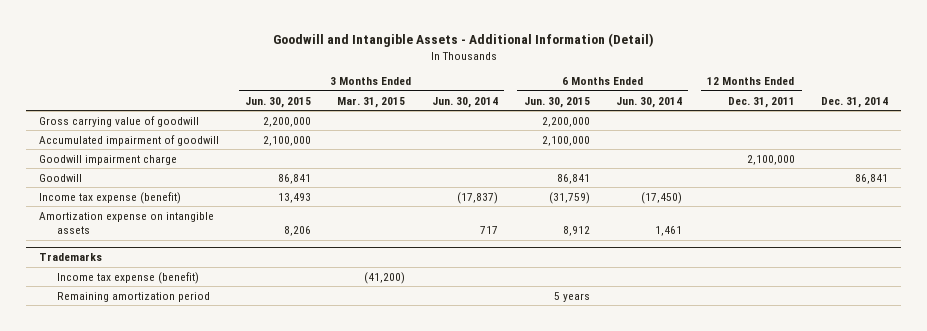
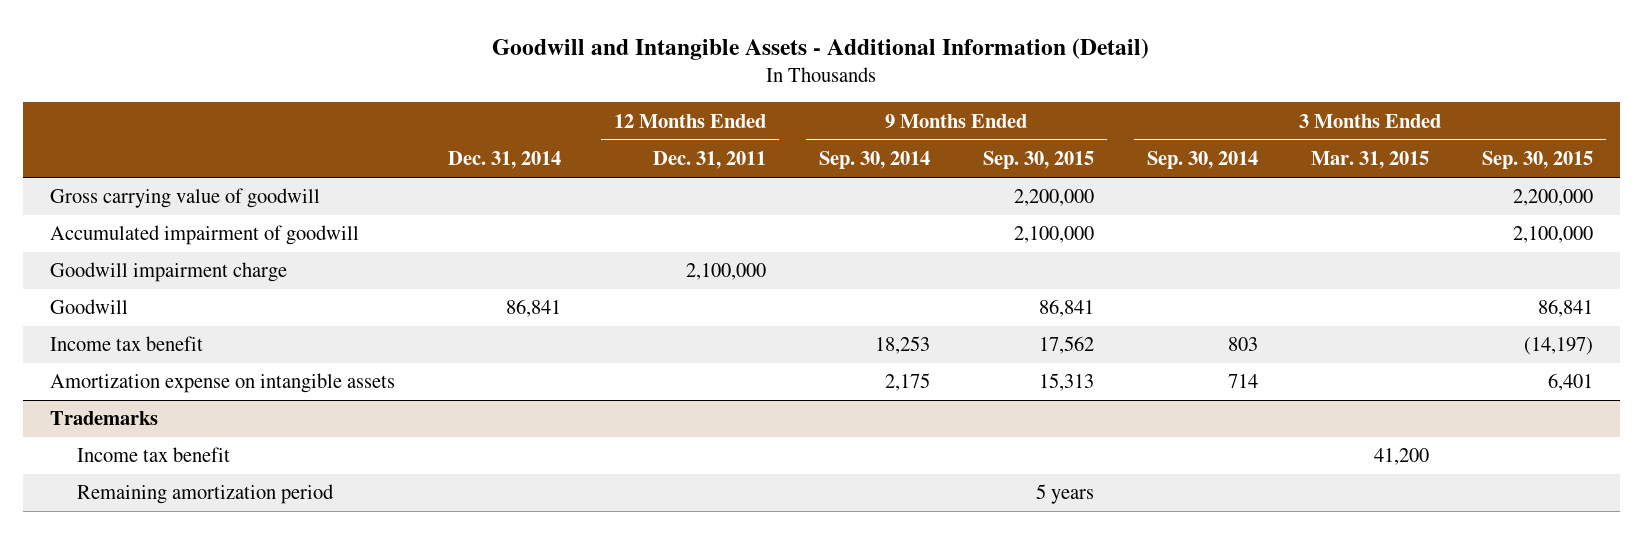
- | 3 Months Ended Jun. 30, 2015 | 3 Months Ended Mar. 31, 2015 | 3 Months Ended Jun. 30, 2014 | 6 Months Ended Jun. 30, 2015 | 6 Months Ended Jun. 30, 2014 | 12 Months Ended Dec. 31, 2011 | Dec. 31, 2014
+ | Dec. 31, 2014 | 12 Months Ended Dec. 31, 2011 | 9 Months Ended Sep. 30, 2014 | 9 Months Ended Sep. 30, 2015 | 3 Months Ended Sep. 30, 2014 | 3 Months Ended Mar. 31, 2015 | 3 Months Ended Sep. 30, 2015
- Income tax expense (benefit) | 13,493 | | (17,837) | (31,759) | (17,450) | |
+ Income tax benefit | | | 18,253 | 17,562 | 803 | | (14,197)
@ Trademarks
- Income tax expense (benefit) | | (41,200) | | | | |
+ Income tax benefit | | | | | | 41,200 |

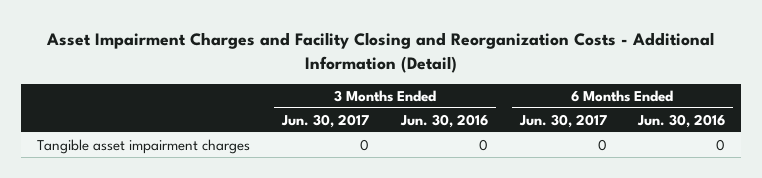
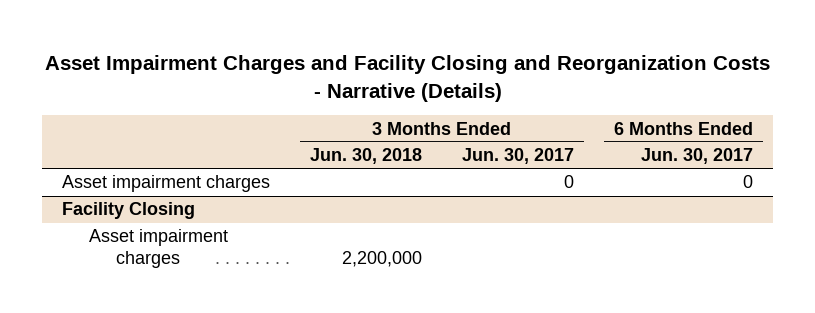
- Asset Impairment Charges and Facility Closing and Reorganization Costs - Additional Information (Detail)
+ Asset Impairment Charges and Facility Closing and Reorganization Costs - Narrative (Details)
- | 3 Months Ended Jun. 30, 2017 | 3 Months Ended Jun. 30, 2016 | 6 Months Ended Jun. 30, 2017 | 6 Months Ended Jun. 30, 2016
+ | 3 Months Ended Jun. 30, 2018 | 3 Months Ended Jun. 30, 2017 | 6 Months Ended Jun. 30, 2017
- Tangible asset impairment charges | 0 | 0 | 0 | 0
+ Asset impairment charges | | 0 | 0
+ Facility Closing
+ Asset impairment charges | 2,200,000 | |

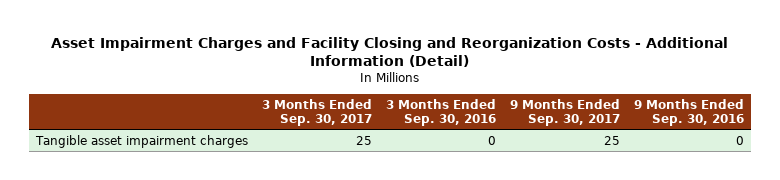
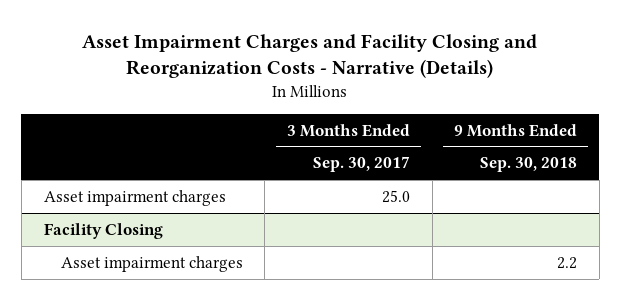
- Asset Impairment Charges and Facility Closing and Reorganization Costs - Additional Information (Detail)
+ Asset Impairment Charges and Facility Closing and Reorganization Costs - Narrative (Details)
- | 3 Months Ended Sep. 30, 2017 | 3 Months Ended Sep. 30, 2016 | 9 Months Ended Sep. 30, 2017 | 9 Months Ended Sep. 30, 2016
+ | 3 Months Ended Sep. 30, 2017 | 9 Months Ended Sep. 30, 2018
- Tangible asset impairment charges | 25 | 0 | 25 | 0
+ Asset impairment charges | 25.0 |
+ Facility Closing
+ Asset impairment charges | | 2.2

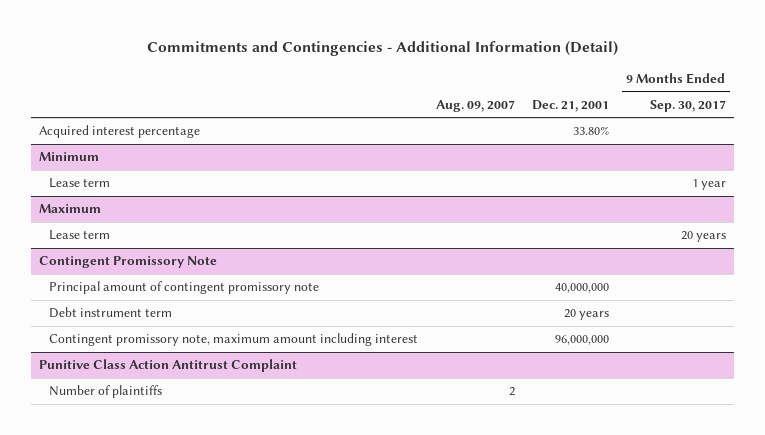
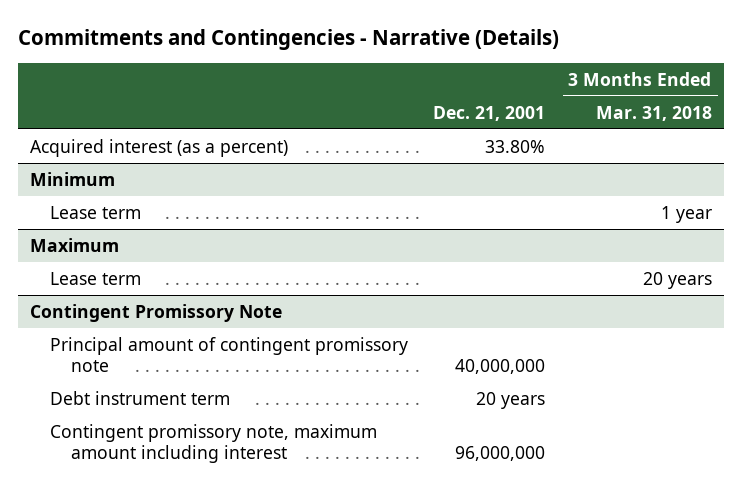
- Commitments and Contingencies - Additional Information (Detail)
+ Commitments and Contingencies - Narrative (Details)
- | Aug. 09, 2007 | Dec. 21, 2001 | 9 Months Ended Sep. 30, 2017
+ | Dec. 21, 2001 | 3 Months Ended Mar. 31, 2018
- Acquired interest percentage | | 33.80% |
+ Acquired interest (as a percent) | 33.80% |
- Punitive Class Action Antitrust Complaint
- Number of plaintiffs | 2 | |

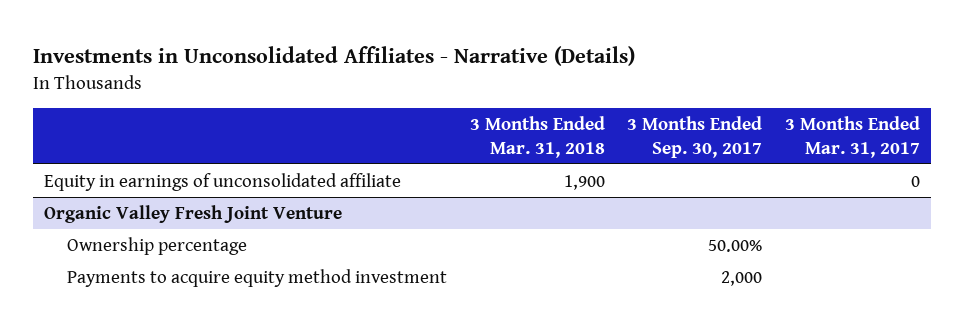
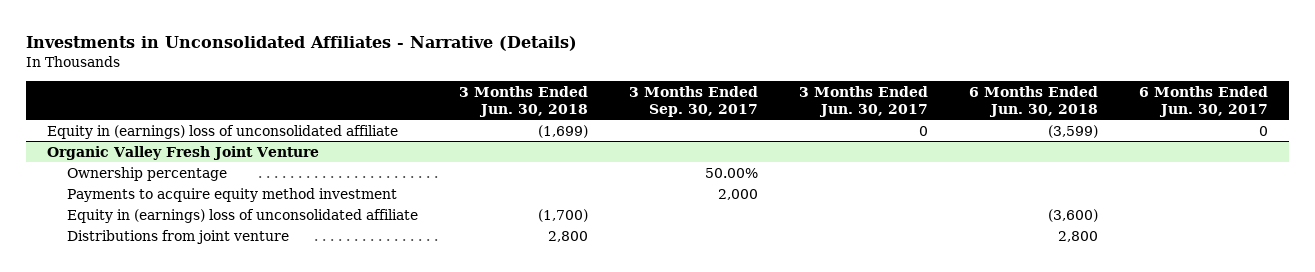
- | 3 Months Ended Mar. 31, 2018 | 3 Months Ended Sep. 30, 2017 | 3 Months Ended Mar. 31, 2017
+ | 3 Months Ended Jun. 30, 2018 | 3 Months Ended Sep. 30, 2017 | 3 Months Ended Jun. 30, 2017 | 6 Months Ended Jun. 30, 2018 | 6 Months Ended Jun. 30, 2017
- Equity in earnings of unconsolidated affiliate | 1,900 | | 0
+ Equity in (earnings) loss of unconsolidated affiliate | (1,699) | | 0 | (3,599) | 0
@ Organic Valley Fresh Joint Venture
+ Equity in (earnings) loss of unconsolidated affiliate | (1,700) | | | (3,600) |
+ Distributions from joint venture | 2,800 | | | 2,800 |

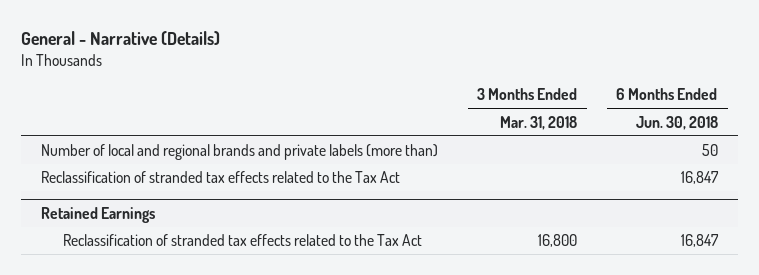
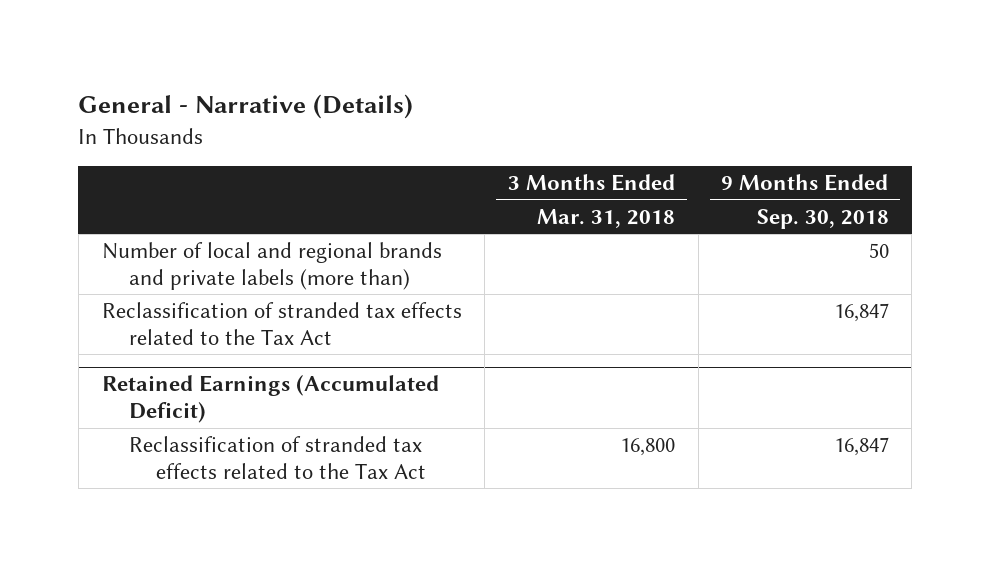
- | 3 Months Ended Mar. 31, 2018 | 6 Months Ended Jun. 30, 2018
+ | 3 Months Ended Mar. 31, 2018 | 9 Months Ended Sep. 30, 2018
- Retained Earnings
+ Retained Earnings (Accumulated Deficit)

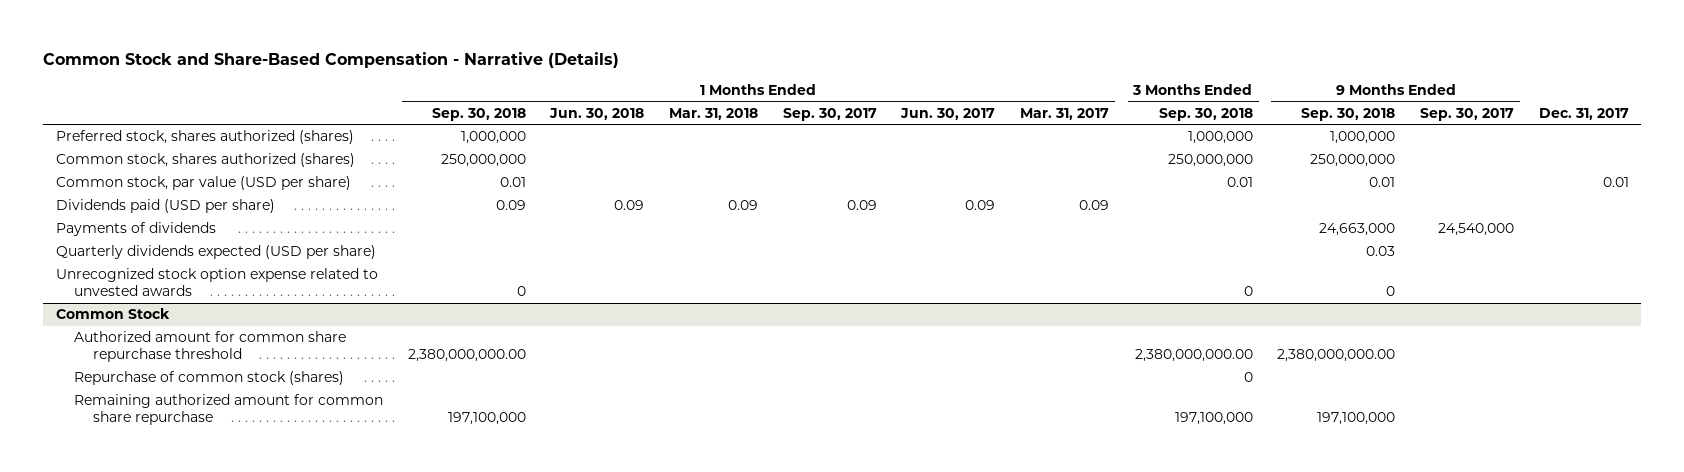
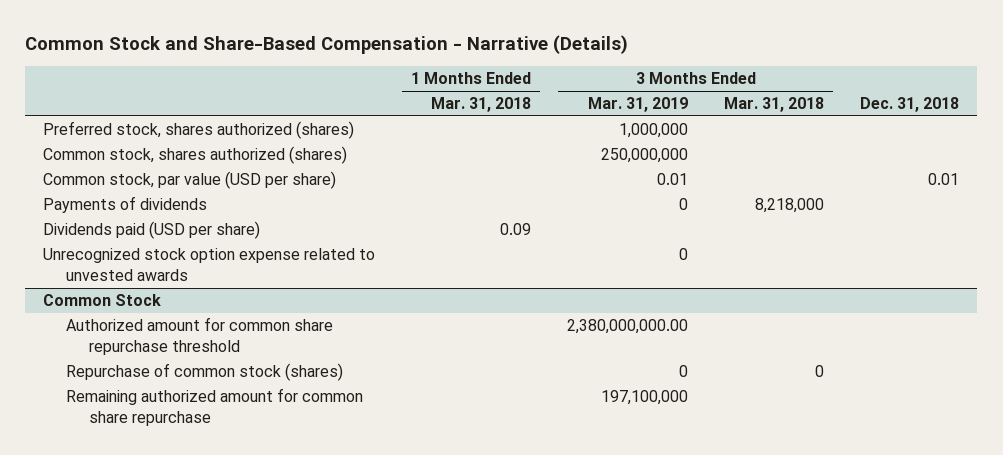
- | 1 Months Ended Sep. 30, 2018 | 1 Months Ended Jun. 30, 2018 | 1 Months Ended Mar. 31, 2018 | 1 Months Ended Sep. 30, 2017 | 1 Months Ended Jun. 30, 2017 | 1 Months Ended Mar. 31, 2017 | 3 Months Ended Sep. 30, 2018 | 9 Months Ended Sep. 30, 2018 | 9 Months Ended Sep. 30, 2017 | Dec. 31, 2017
+ | 1 Months Ended Mar. 31, 2018 | 3 Months Ended Mar. 31, 2019 | 3 Months Ended Mar. 31, 2018 | Dec. 31, 2018
- Quarterly dividends expected (USD per share) | | | | | | | | 0.03 | |
moved down: Dividends paid (USD per share) | 0.09 | | |

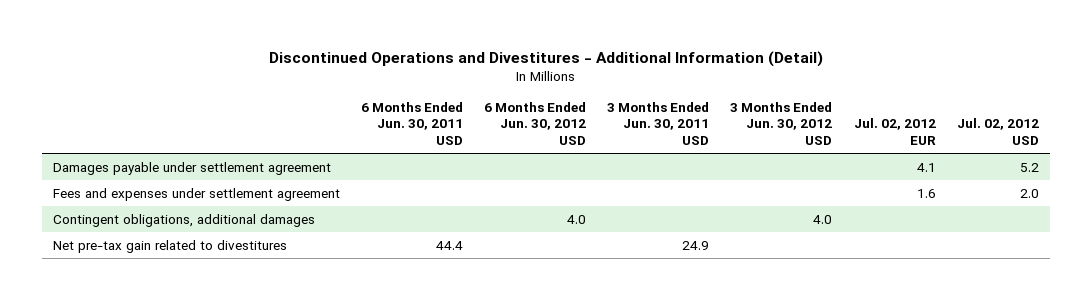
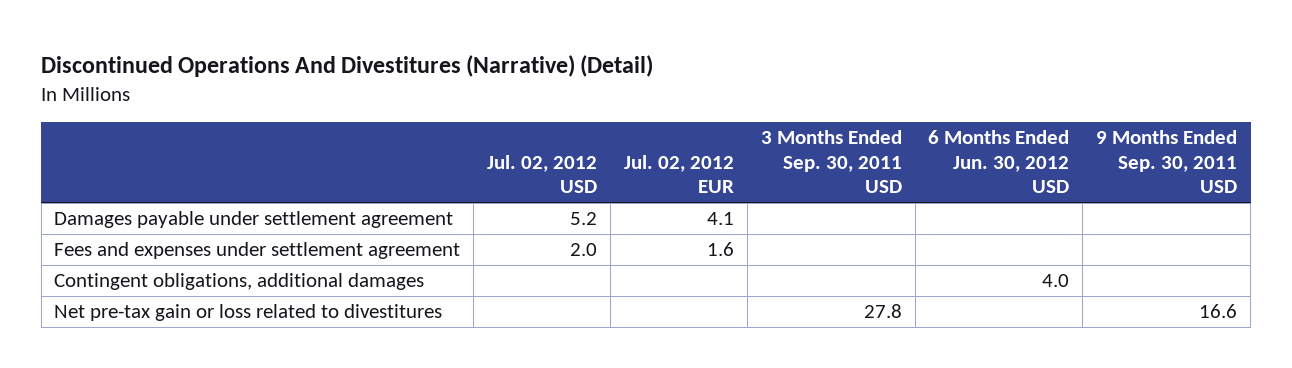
- Discontinued Operations and Divestitures - Additional Information (Detail)
+ Discontinued Operations And Divestitures (Narrative) (Detail)
- | 6 Months Ended Jun. 30, 2011 USD | 6 Months Ended Jun. 30, 2012 USD | 3 Months Ended Jun. 30, 2011 USD | 3 Months Ended Jun. 30, 2012 USD | Jul. 02, 2012 EUR | Jul. 02, 2012 USD
+ | Jul. 02, 2012 USD | Jul. 02, 2012 EUR | 3 Months Ended Sep. 30, 2011 USD | 6 Months Ended Jun. 30, 2012 USD | 9 Months Ended Sep. 30, 2011 USD
- Net pre-tax gain related to divestitures | 44.4 | | 24.9 | | |
+ Net pre-tax gain or loss related to divestitures | | | 27.8 | | 16.6

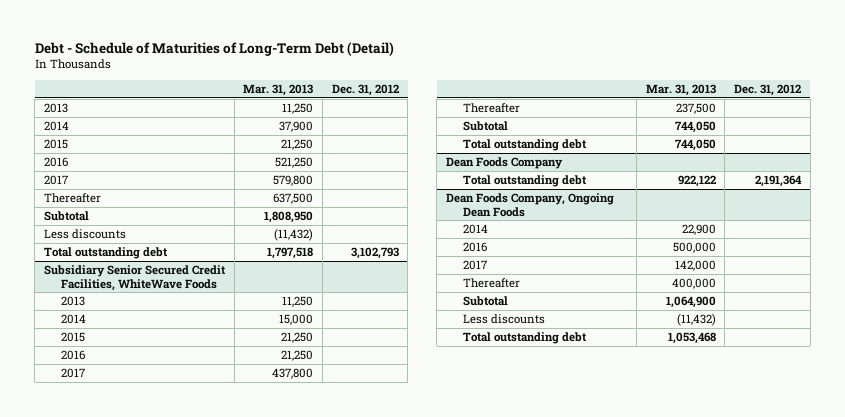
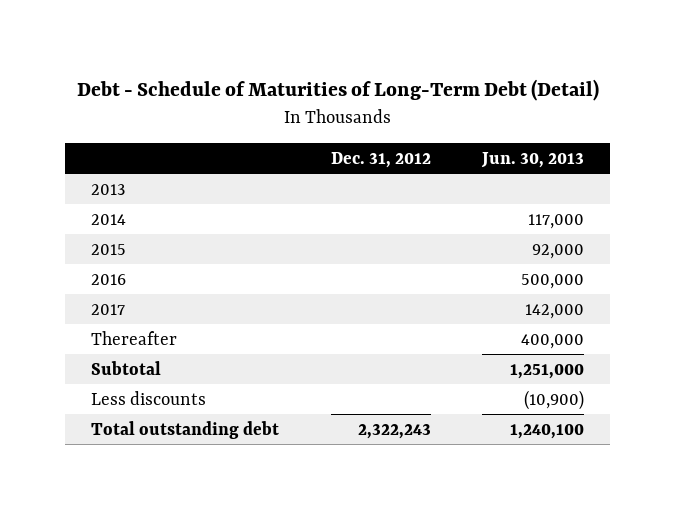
- | Mar. 31, 2013 | Dec. 31, 2012
+ | Dec. 31, 2012 | Jun. 30, 2013
- Total outstanding debt | 1,797,518 | 3,102,793
- Subsidiary Senior Secured Credit Facilities, WhiteWave Foods
- 2013 | 11,250 |
- 2014 | 15,000 |
- 2015 | 21,250 |
- 2016 | 21,250 |
- 2017 | 437,800 |
- Thereafter | 237,500 |
- Subtotal | 744,050 |
- Total outstanding debt | 744,050 |
- Dean Foods Company
- Total outstanding debt | 922,122 | 2,191,364
- Dean Foods Company, Ongoing Dean Foods
- 2014 | 22,900 |
- 2016 | 500,000 |
- 2017 | 142,000 |
- Thereafter | 400,000 |
- Subtotal | 1,064,900 |
- Less discounts | (11,432) |
- Total outstanding debt | 1,053,468 |
+ Total outstanding debt | 2,322,243 | 1,240,100

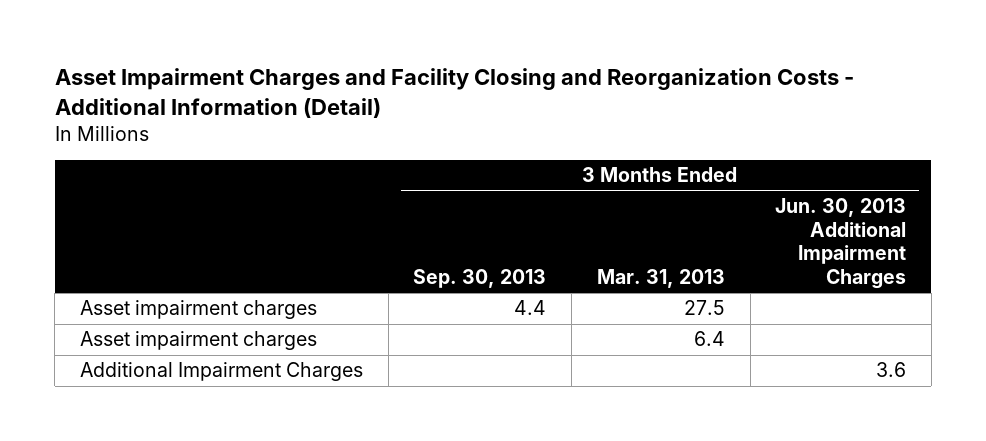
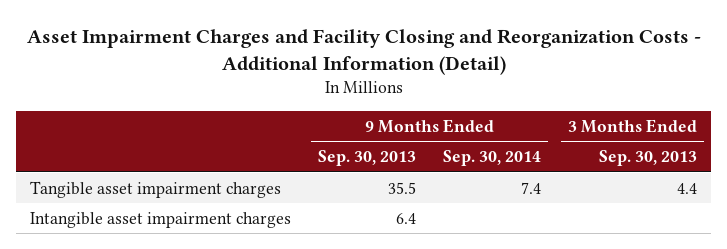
- | 3 Months Ended Sep. 30, 2013 | 3 Months Ended Mar. 31, 2013 | 3 Months Ended Jun. 30, 2013 Additional Impairment Charges
+ | 9 Months Ended Sep. 30, 2013 | 9 Months Ended Sep. 30, 2014 | 3 Months Ended Sep. 30, 2013
- Asset impairment charges | 4.4 | 27.5 |
- Asset impairment charges | | 6.4 |
- Additional Impairment Charges | | | 3.6
+ Tangible asset impairment charges | 35.5 | 7.4 | 4.4
+ Intangible asset impairment charges | 6.4 | |

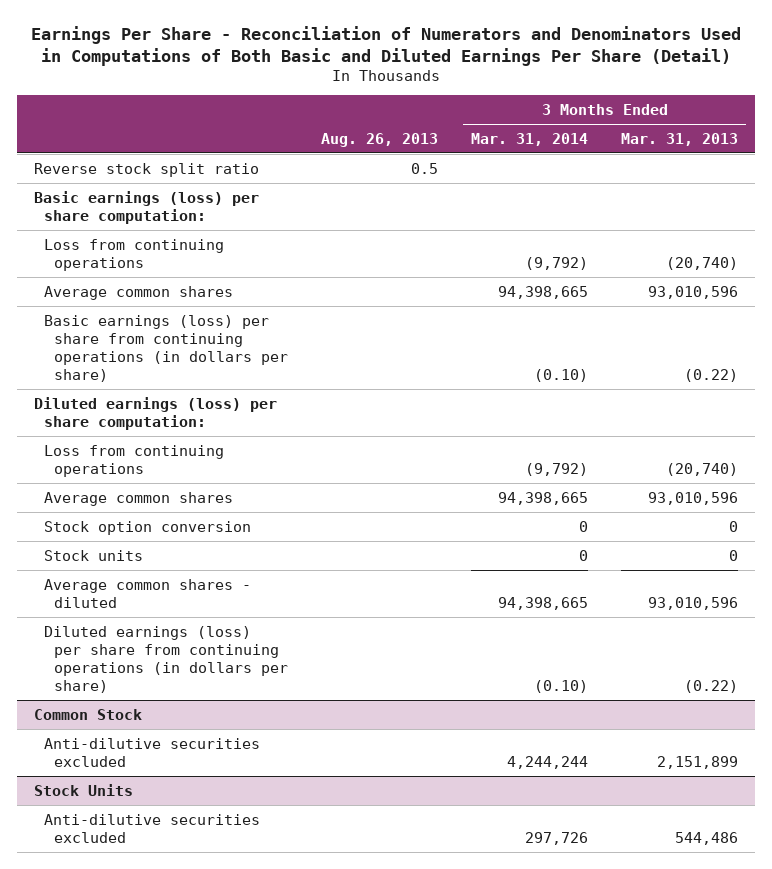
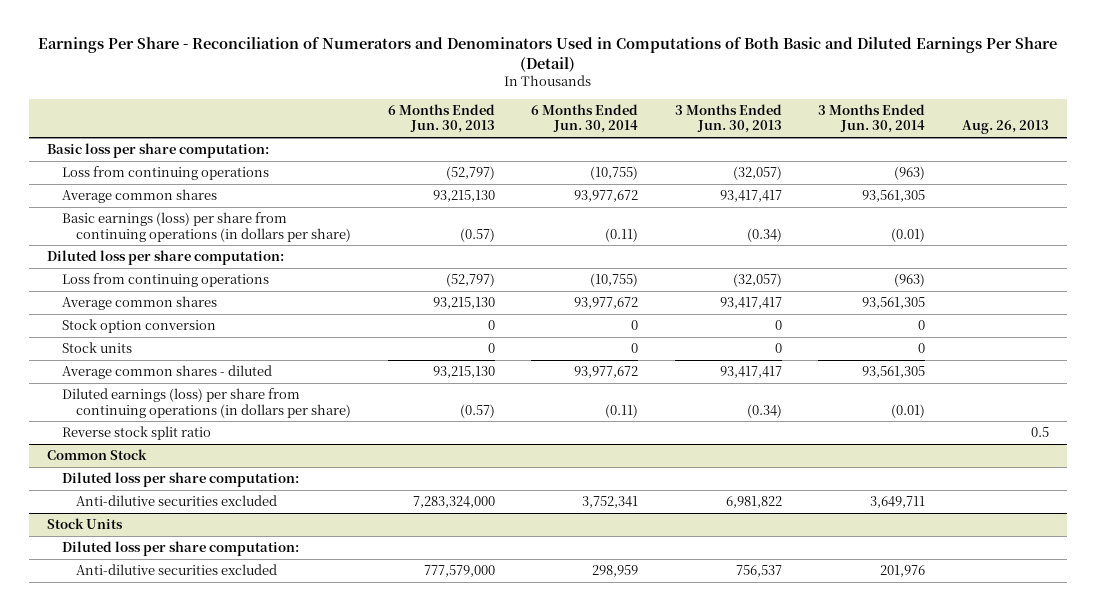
- | Aug. 26, 2013 | 3 Months Ended Mar. 31, 2014 | 3 Months Ended Mar. 31, 2013
+ | 6 Months Ended Jun. 30, 2013 | 6 Months Ended Jun. 30, 2014 | 3 Months Ended Jun. 30, 2013 | 3 Months Ended Jun. 30, 2014 | Aug. 26, 2013
- Basic earnings (loss) per share computation:
+ Basic loss per share computation:
- Diluted earnings (loss) per share computation:
+ Diluted loss per share computation:
moved down: Reverse stock split ratio | | | | | 0.5
@ Common Stock
+ Diluted loss per share computation:
@ Stock Units
+ Diluted loss per share computation:

